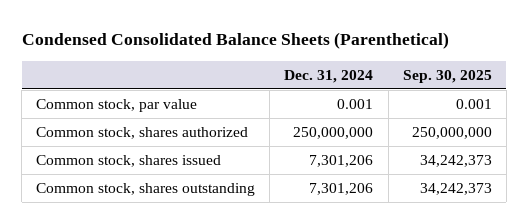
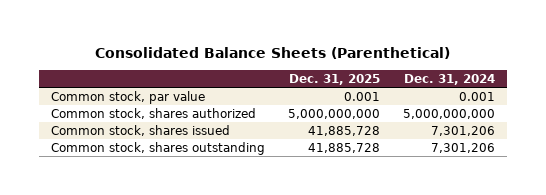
- Condensed Consolidated Balance Sheets (Parenthetical)
+ Consolidated Balance Sheets (Parenthetical)
- | Dec. 31, 2024 | Sep. 30, 2025
+ | Dec. 31, 2025 | Dec. 31, 2024
- Common stock, shares authorized | 250,000,000 | 250,000,000
+ Common stock, shares authorized | 5,000,000,000 | 5,000,000,000

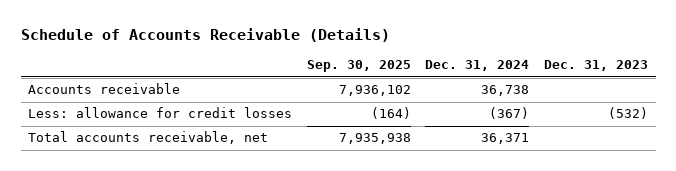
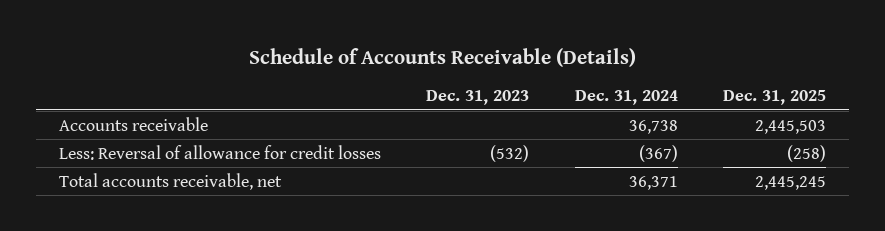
- | Sep. 30, 2025 | Dec. 31, 2024 | Dec. 31, 2023
+ | Dec. 31, 2023 | Dec. 31, 2024 | Dec. 31, 2025
- Less: allowance for credit losses | (164) | (367) | (532)
+ Less: Reversal of allowance for credit losses | (532) | (367) | (258)

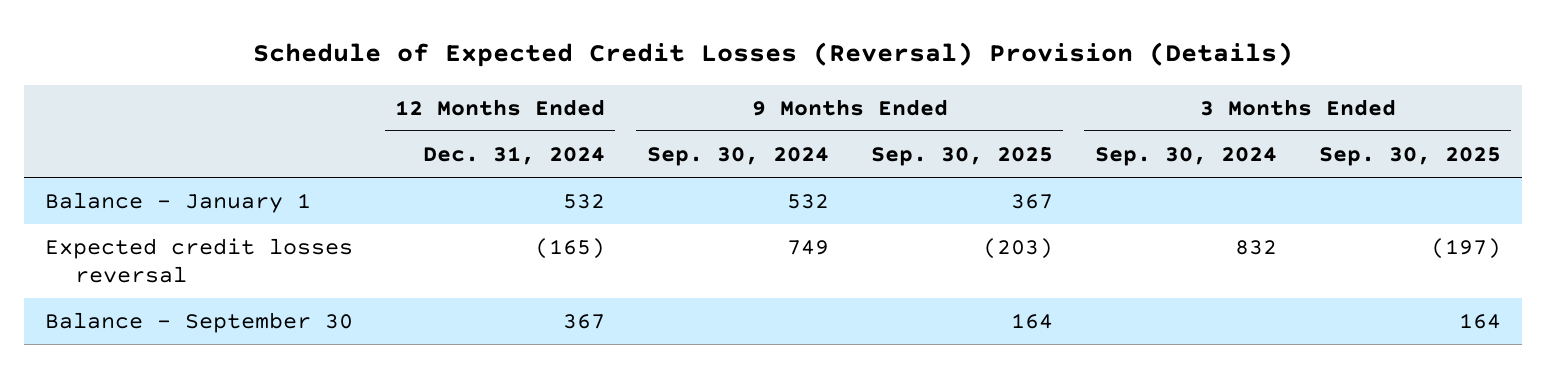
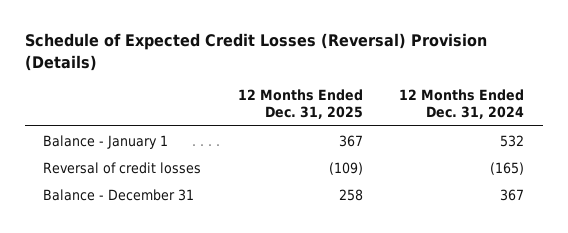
- | 12 Months Ended Dec. 31, 2024 | 9 Months Ended Sep. 30, 2024 | 9 Months Ended Sep. 30, 2025 | 3 Months Ended Sep. 30, 2024 | 3 Months Ended Sep. 30, 2025
+ | 12 Months Ended Dec. 31, 2025 | 12 Months Ended Dec. 31, 2024
- Expected credit losses reversal | (165) | 749 | (203) | 832 | (197)
- Balance - September 30 | 367 | | 164 | | 164
+ Reversal of credit losses | (109) | (165)
+ Balance - December 31 | 258 | 367

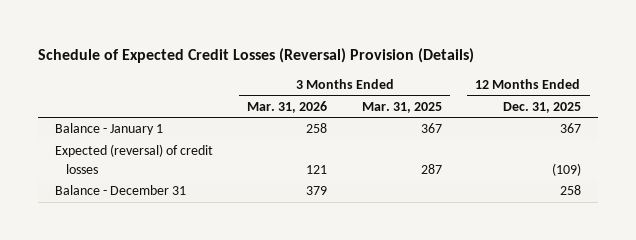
- | 12 Months Ended Dec. 31, 2025 | 12 Months Ended Dec. 31, 2024
+ | 3 Months Ended Mar. 31, 2026 | 3 Months Ended Mar. 31, 2025 | 12 Months Ended Dec. 31, 2025
- Reversal of credit losses | (109) | (165)
+ Expected (reversal) of credit losses | 121 | 287 | (109)

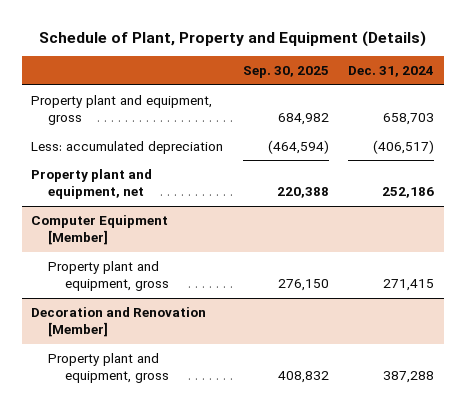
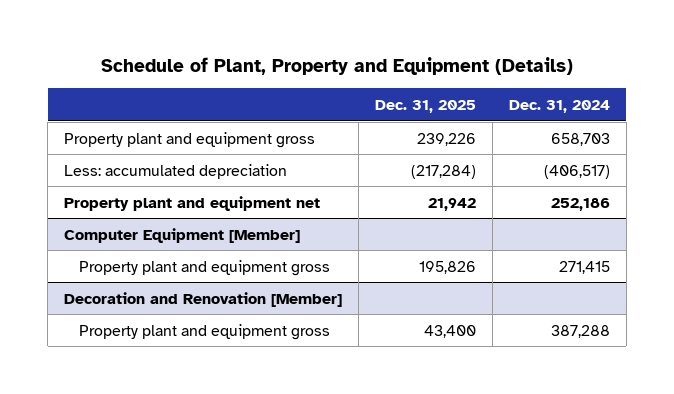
- | Sep. 30, 2025 | Dec. 31, 2024
+ | Dec. 31, 2025 | Dec. 31, 2024
- Property plant and equipment, gross | 684,982 | 658,703
+ Property plant and equipment gross | 239,226 | 658,703
- Property plant and equipment, net | 220,388 | 252,186
+ Property plant and equipment net | 21,942 | 252,186
@ Computer Equipment [Member]
- Property plant and equipment, gross | 276,150 | 271,415
+ Property plant and equipment gross | 195,826 | 271,415
@ Decoration and Renovation [Member]
- Property plant and equipment, gross | 408,832 | 387,288
+ Property plant and equipment gross | 43,400 | 387,288

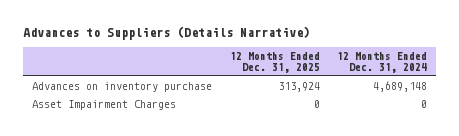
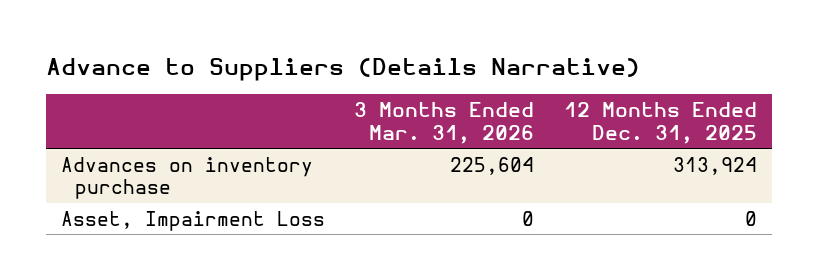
- Advances to Suppliers (Details Narrative)
+ Advance to Suppliers (Details Narrative)
- | 12 Months Ended Dec. 31, 2025 | 12 Months Ended Dec. 31, 2024
+ | 3 Months Ended Mar. 31, 2026 | 12 Months Ended Dec. 31, 2025
- Asset Impairment Charges | 0 | 0
+ Asset, Impairment Loss | 0 | 0

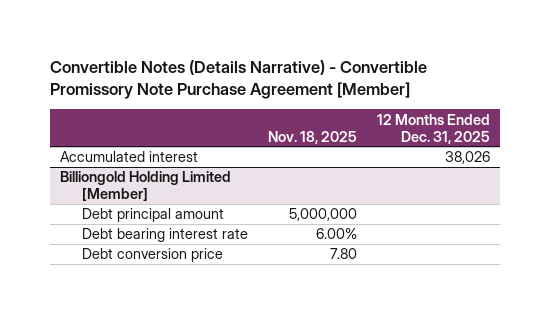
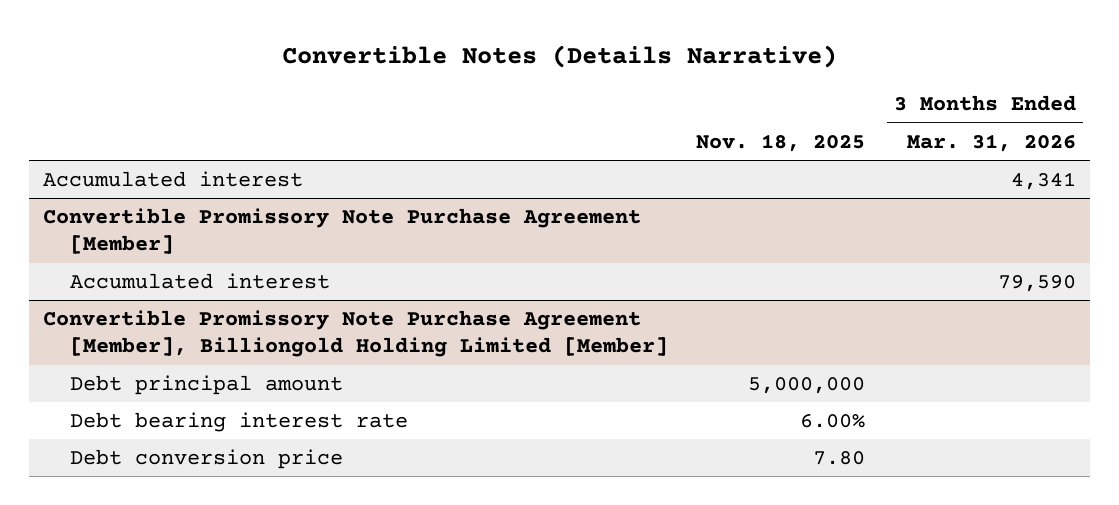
- Convertible Notes (Details Narrative) - Convertible Promissory Note Purchase Agreement [Member]
+ Convertible Notes (Details Narrative)
- | Nov. 18, 2025 | 12 Months Ended Dec. 31, 2025
+ | Nov. 18, 2025 | 3 Months Ended Mar. 31, 2026
- Billiongold Holding Limited [Member]
+ Convertible Promissory Note Purchase Agreement [Member]
+ Accumulated interest | | 79,590
+ Convertible Promissory Note Purchase Agreement [Member], Billiongold Holding Limited [Member]

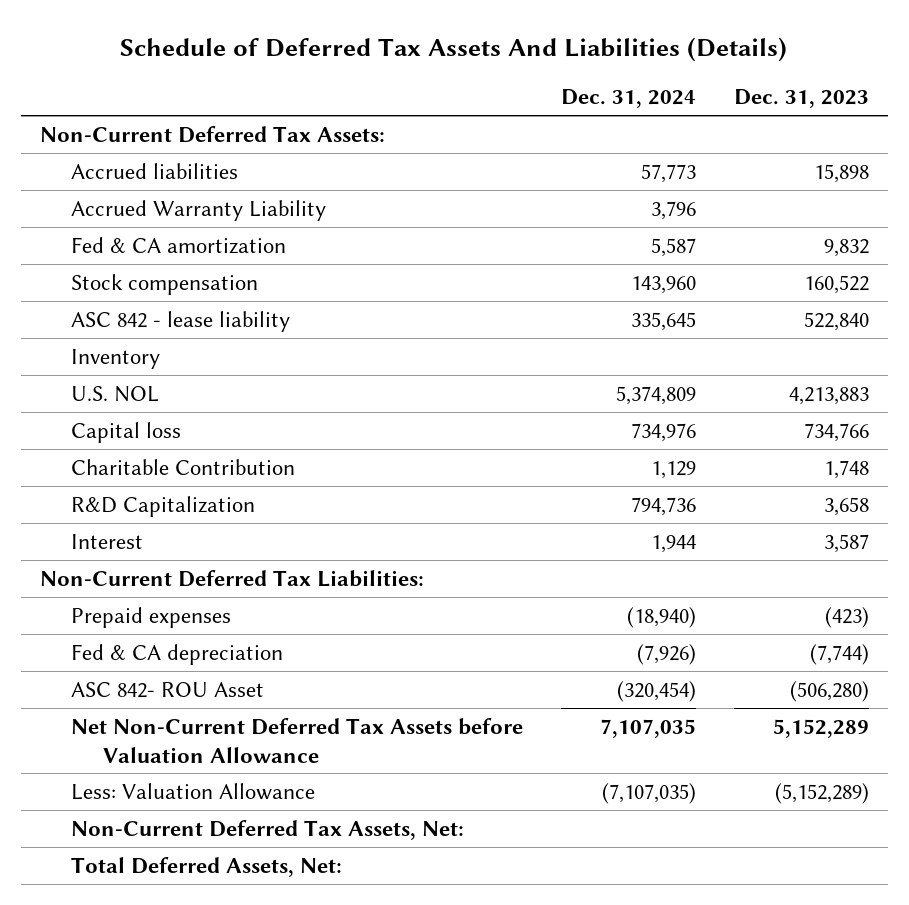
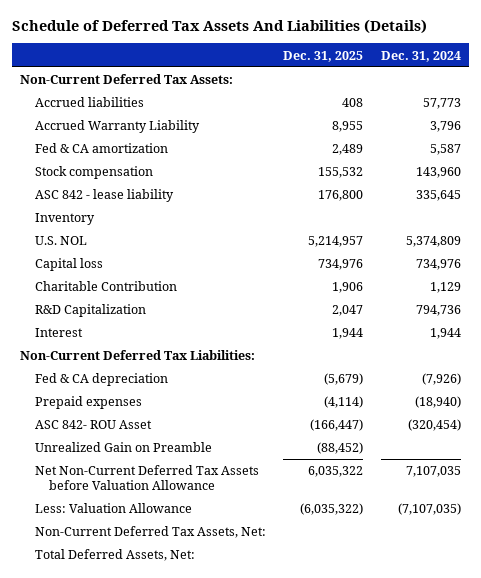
- | Dec. 31, 2024 | Dec. 31, 2023
+ | Dec. 31, 2025 | Dec. 31, 2024
moved down: Prepaid expenses | (4,114) | (18,940)
+ Unrealized Gain on Preamble | (88,452) |

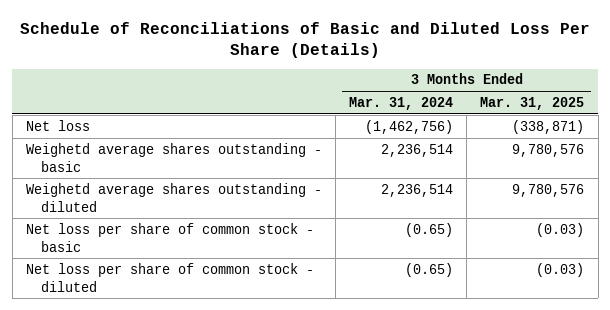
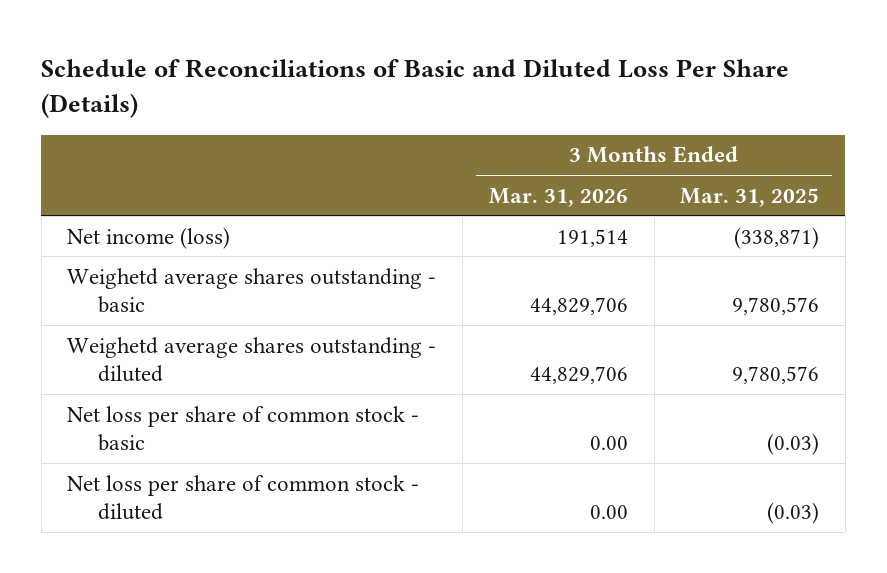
- | 3 Months Ended Mar. 31, 2024 | 3 Months Ended Mar. 31, 2025
+ | 3 Months Ended Mar. 31, 2026 | 3 Months Ended Mar. 31, 2025
- Net loss | (1,462,756) | (338,871)
+ Net income (loss) | 191,514 | (338,871)

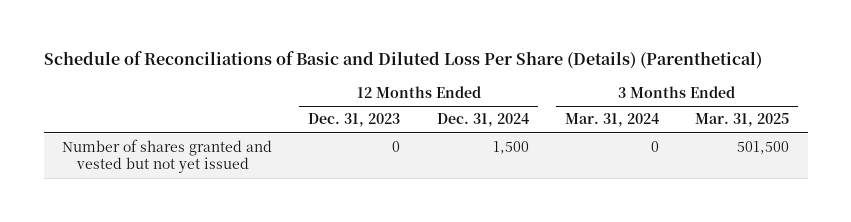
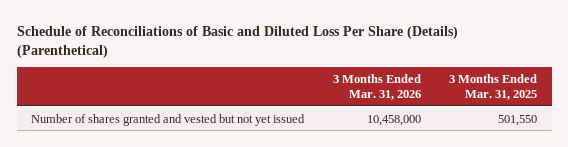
- | 12 Months Ended Dec. 31, 2023 | 12 Months Ended Dec. 31, 2024 | 3 Months Ended Mar. 31, 2024 | 3 Months Ended Mar. 31, 2025
+ | 3 Months Ended Mar. 31, 2026 | 3 Months Ended Mar. 31, 2025
- Number of shares granted and vested but not yet issued | 0 | 1,500 | 0 | 501,500
+ Number of shares granted and vested but not yet issued | 10,458,000 | 501,550

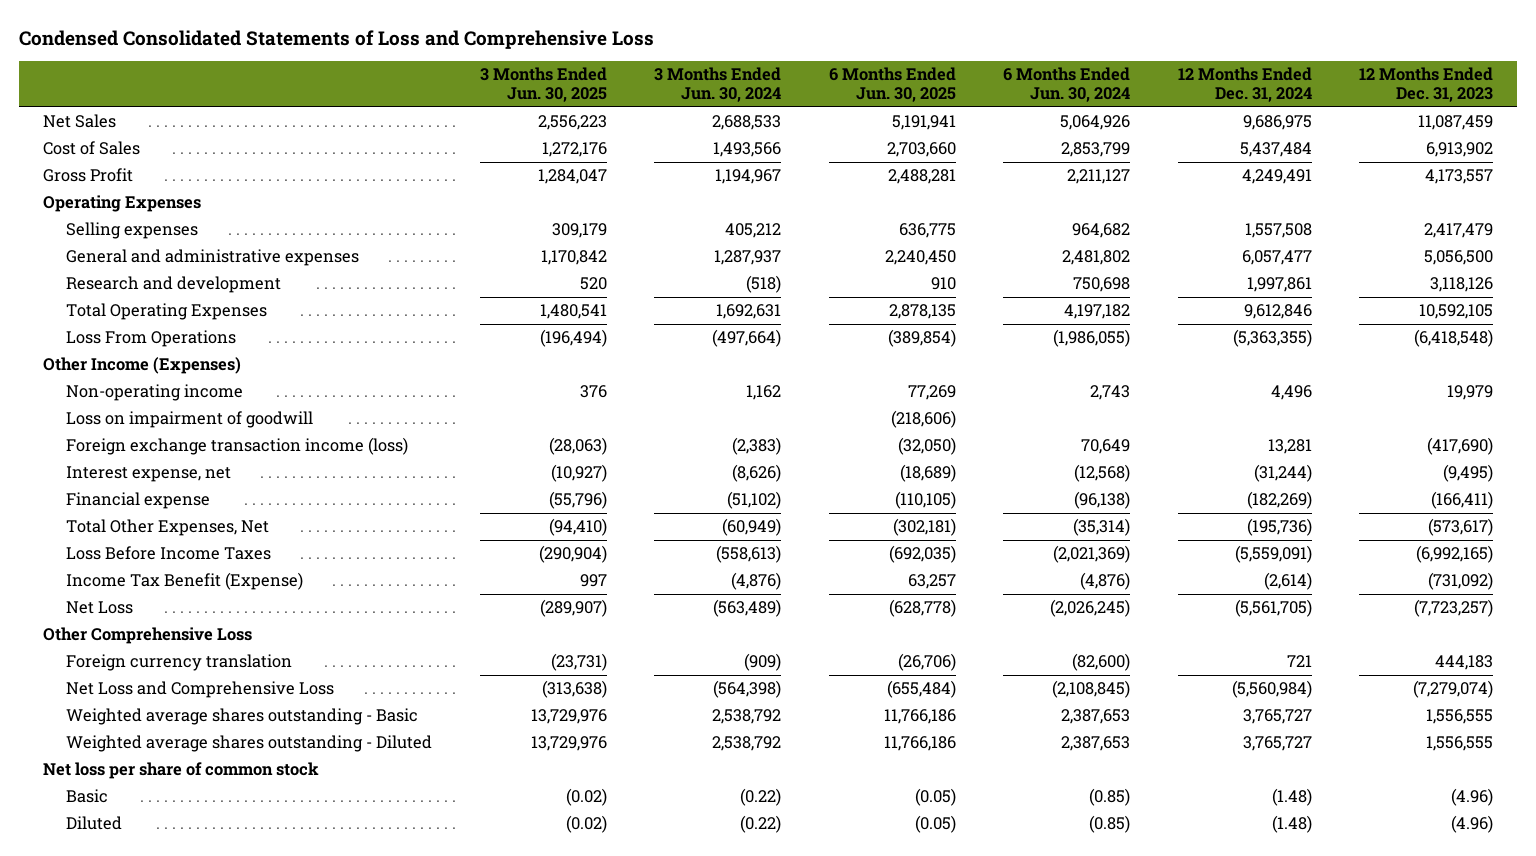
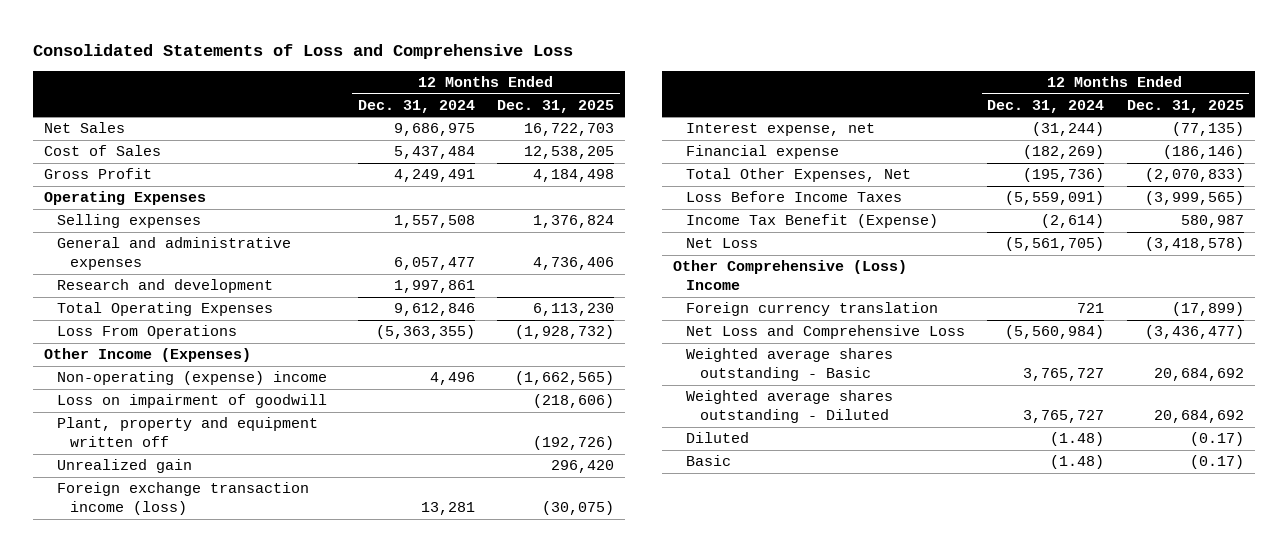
- Condensed Consolidated Statements of Loss and Comprehensive Loss
+ Consolidated Statements of Loss and Comprehensive Loss
- | 3 Months Ended Jun. 30, 2025 | 3 Months Ended Jun. 30, 2024 | 6 Months Ended Jun. 30, 2025 | 6 Months Ended Jun. 30, 2024 | 12 Months Ended Dec. 31, 2024 | 12 Months Ended Dec. 31, 2023
+ | 12 Months Ended Dec. 31, 2024 | 12 Months Ended Dec. 31, 2025
- Non-operating income | 376 | 1,162 | 77,269 | 2,743 | 4,496 | 19,979
+ Non-operating (expense) income | 4,496 | (1,662,565)
+ Plant, property and equipment written off | | (192,726)
+ Unrealized gain | | 296,420
- Other Comprehensive Loss
+ Other Comprehensive (Loss) Income
- Net loss per share of common stock
moved down: Basic | (1.48) | (0.17)

